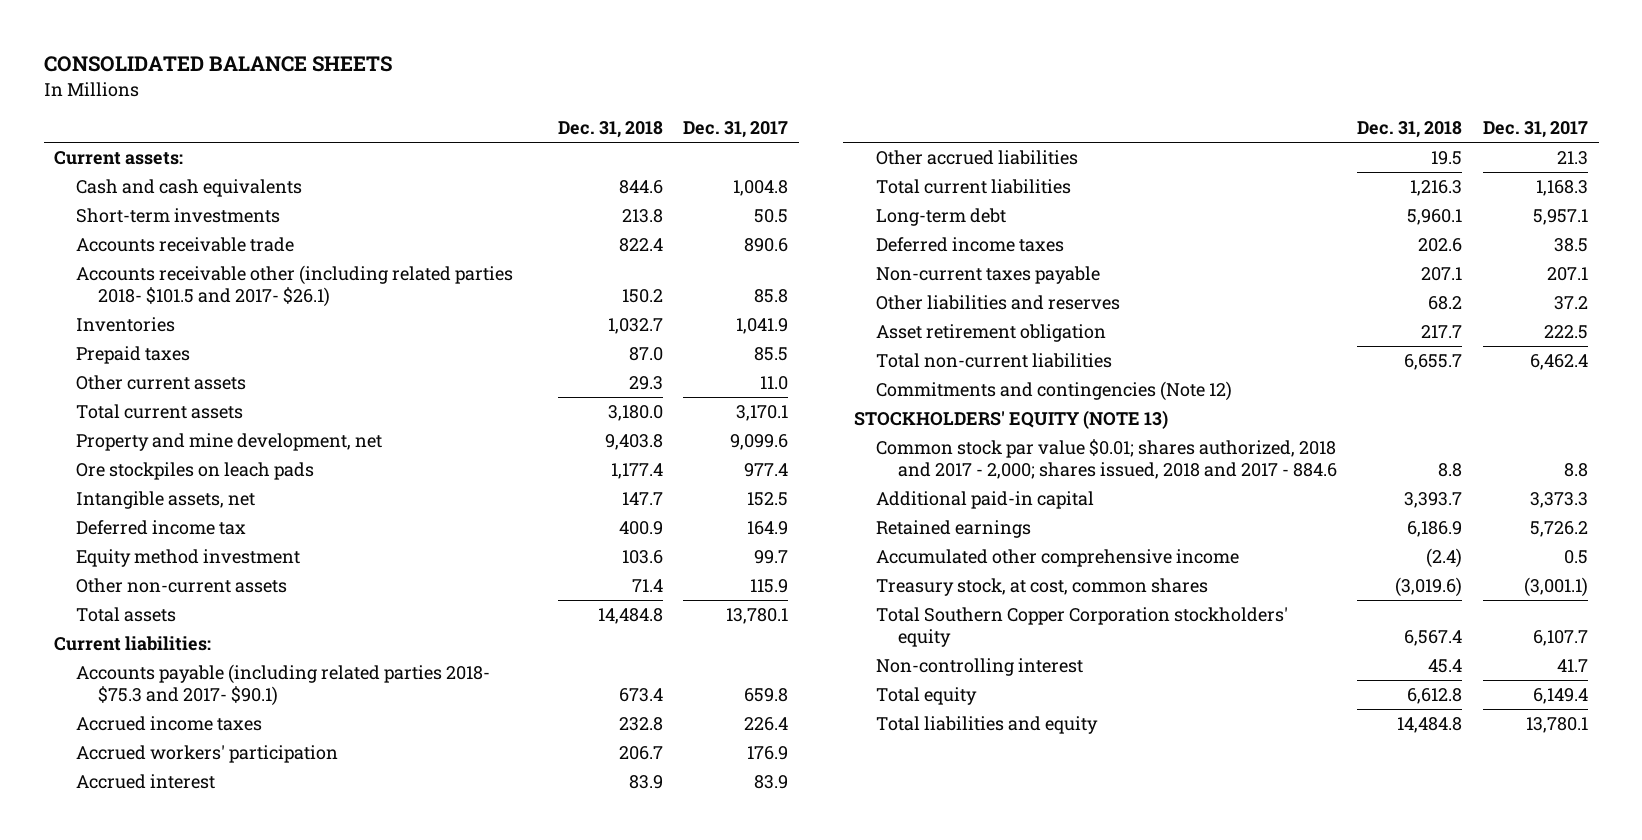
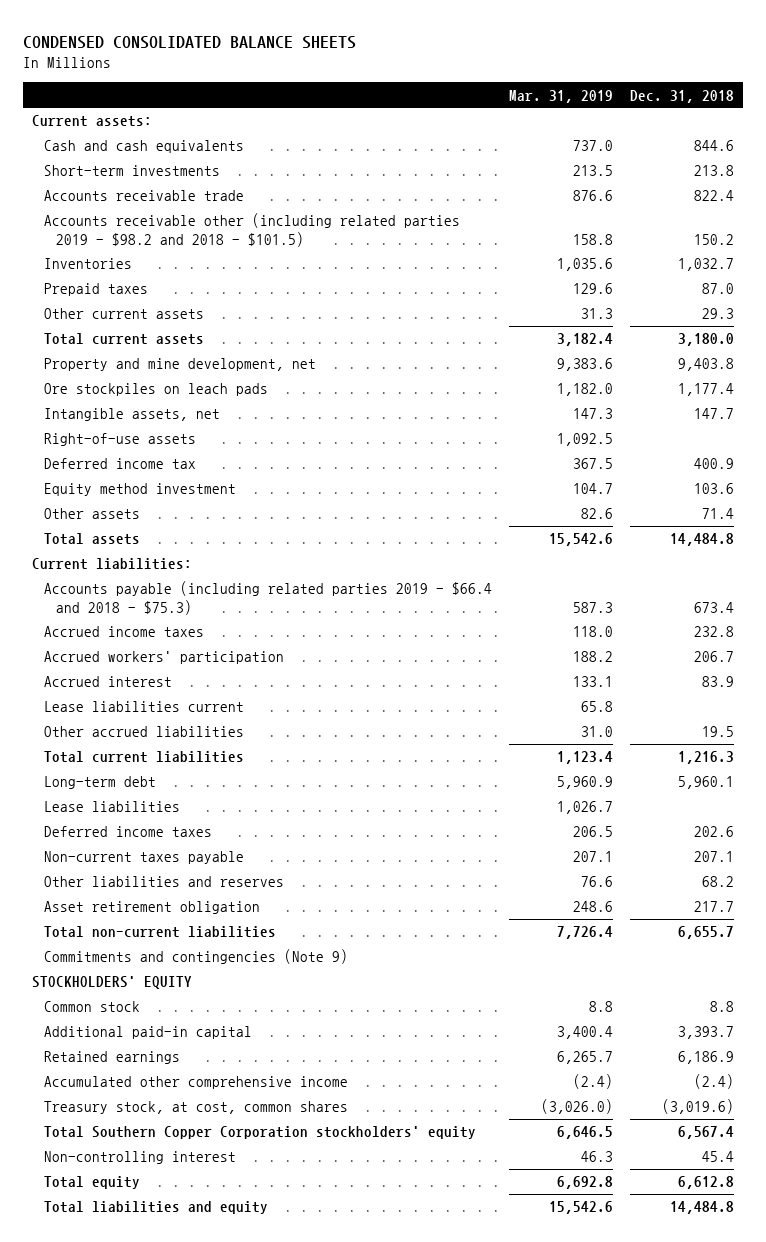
- CONSOLIDATED BALANCE SHEETS
+ CONDENSED CONSOLIDATED BALANCE SHEETS
- | Dec. 31, 2018 | Dec. 31, 2017
+ | Mar. 31, 2019 | Dec. 31, 2018
- Accounts receivable other (including related parties 2018- $101.5 and 2017- $26.1) | 150.2 | 85.8
+ Accounts receivable other (including related parties 2019 - $98.2 and 2018 - $101.5) | 158.8 | 150.2
+ Right-of-use assets | 1,092.5 |
- Other non-current assets | 71.4 | 115.9
+ Other assets | 82.6 | 71.4
- Accounts payable (including related parties 2018- $75.3 and 2017- $90.1) | 673.4 | 659.8
+ Accounts payable (including related parties 2019 - $66.4 and 2018 - $75.3) | 587.3 | 673.4
+ Lease liabilities current | 65.8 |
+ Lease liabilities | 1,026.7 |
- Commitments and contingencies (Note 12)
- STOCKHOLDERS' EQUITY (NOTE 13)
- Common stock par value $0.01; shares authorized, 2018 and 2017 - 2,000; shares issued, 2018 and 2017 - 884.6 | 8.8 | 8.8
+ Commitments and contingencies (Note 9)
+ STOCKHOLDERS' EQUITY
+ Common stock | 8.8 | 8.8

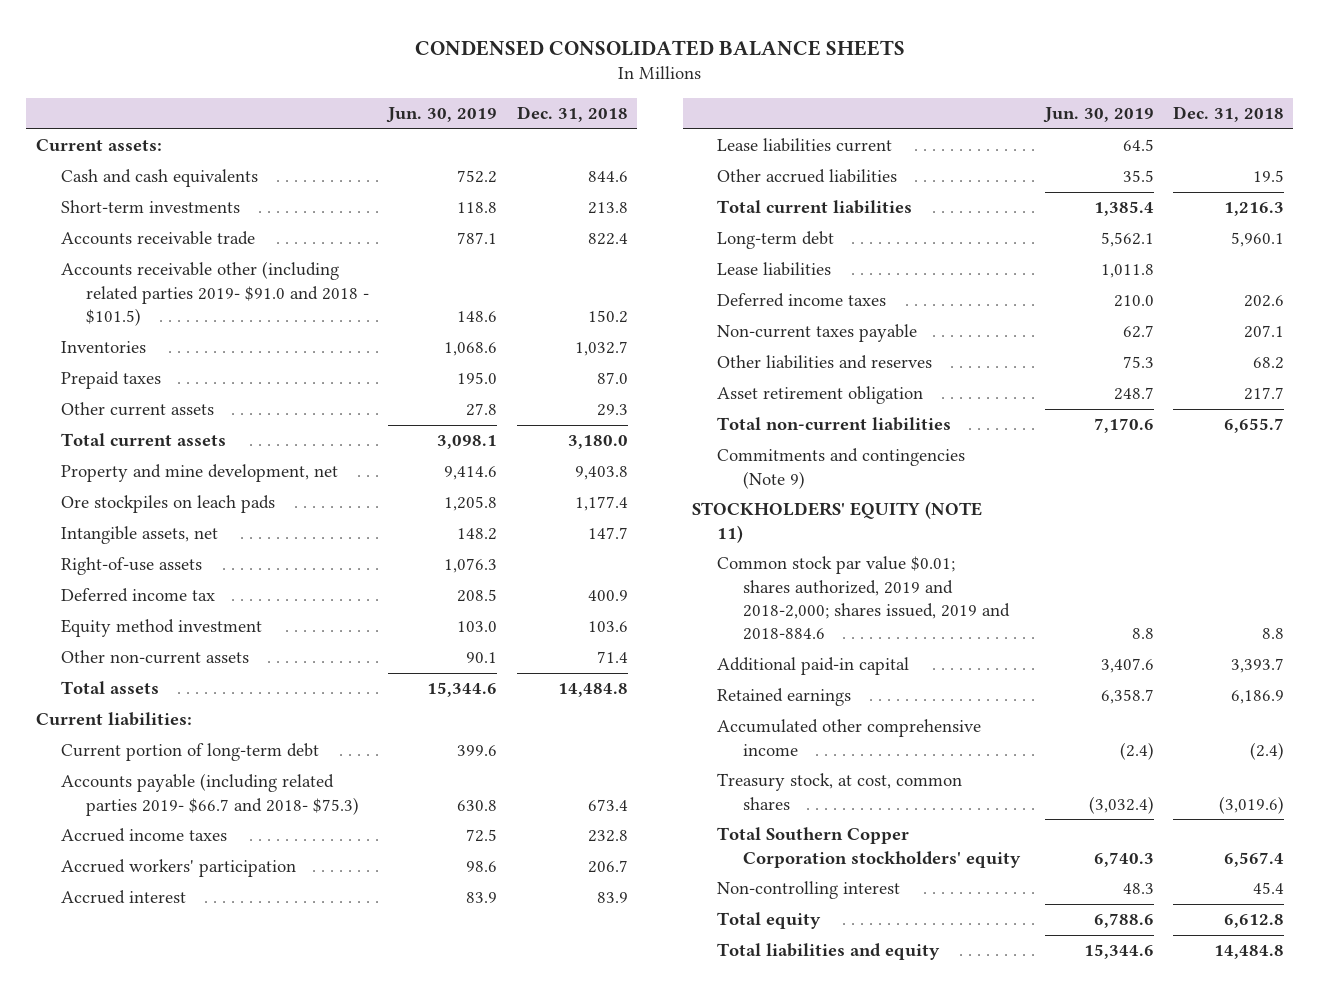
- | Mar. 31, 2019 | Dec. 31, 2018
+ | Jun. 30, 2019 | Dec. 31, 2018
- Accounts receivable other (including related parties 2019 - $98.2 and 2018 - $101.5) | 158.8 | 150.2
+ Accounts receivable other (including related parties 2019- $91.0 and 2018 - $101.5) | 148.6 | 150.2
- Other assets | 82.6 | 71.4
+ Other non-current assets | 90.1 | 71.4
- Accounts payable (including related parties 2019 - $66.4 and 2018 - $75.3) | 587.3 | 673.4
+ Current portion of long-term debt | 399.6 |
+ Accounts payable (including related parties 2019- $66.7 and 2018- $75.3) | 630.8 | 673.4
- STOCKHOLDERS' EQUITY
- Common stock | 8.8 | 8.8
+ STOCKHOLDERS' EQUITY (NOTE 11)
+ Common stock par value $0.01; shares authorized, 2019 and 2018-2,000; shares issued, 2019 and 2018-884.6 | 8.8 | 8.8

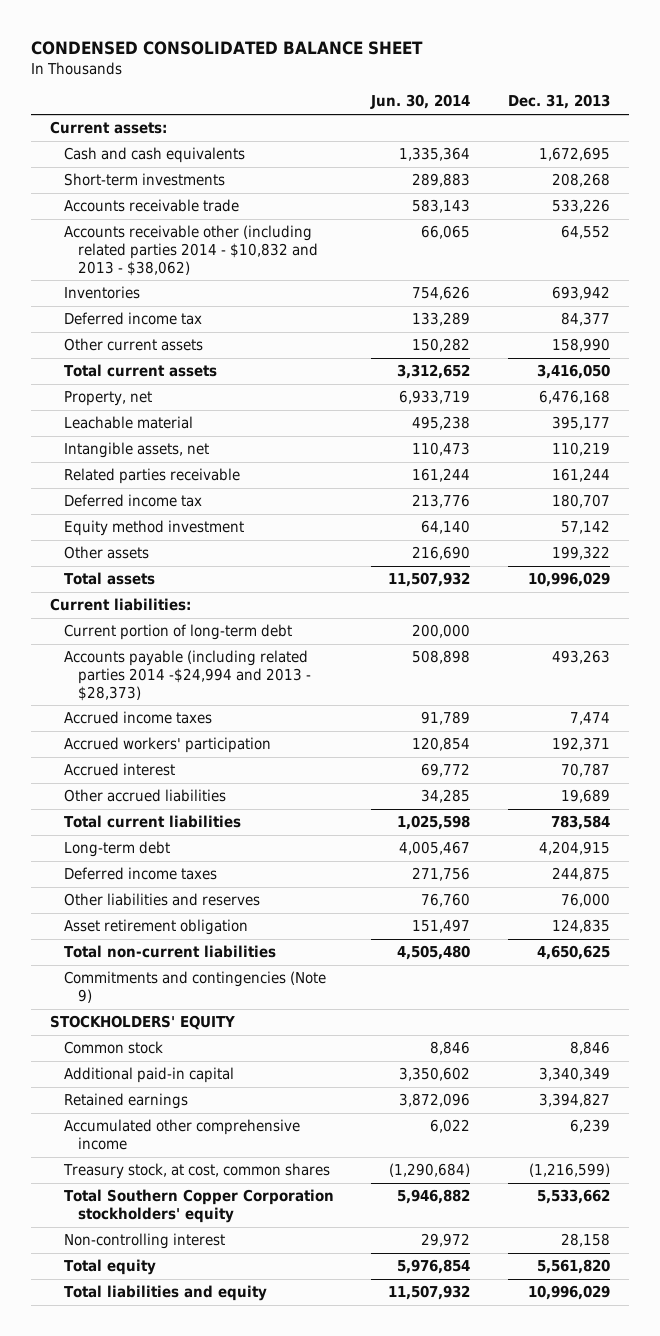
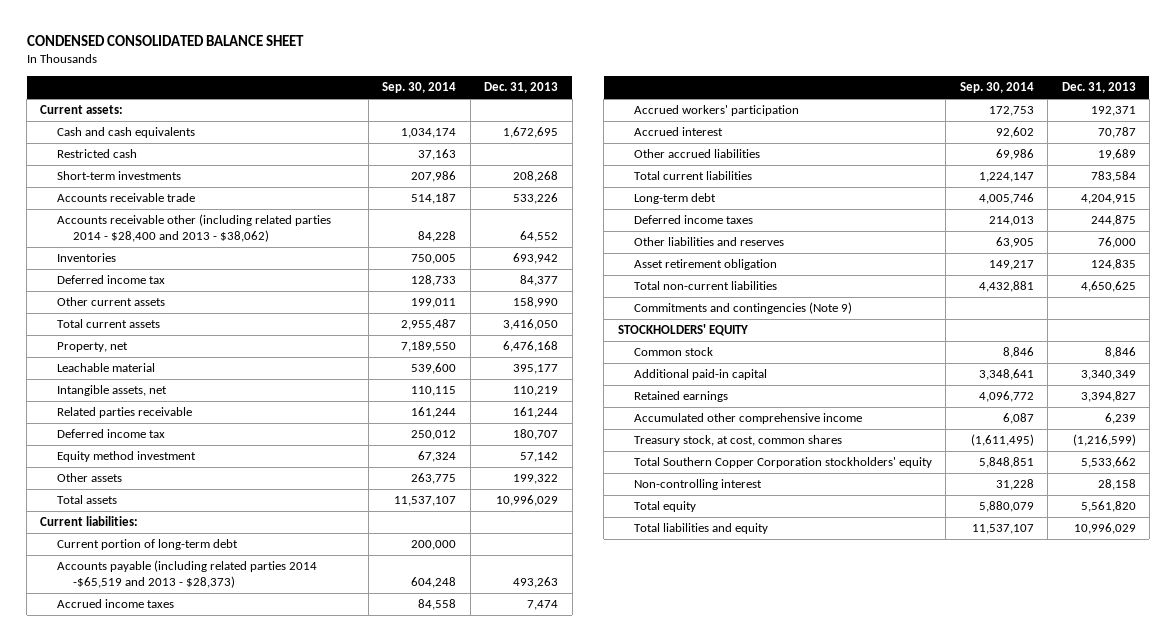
- | Jun. 30, 2014 | Dec. 31, 2013
+ | Sep. 30, 2014 | Dec. 31, 2013
+ Restricted cash | 37,163 |
- Accounts receivable other (including related parties 2014 - $10,832 and 2013 - $38,062) | 66,065 | 64,552
+ Accounts receivable other (including related parties 2014 - $28,400 and 2013 - $38,062) | 84,228 | 64,552
- Accounts payable (including related parties 2014 -$24,994 and 2013 - $28,373) | 508,898 | 493,263
+ Accounts payable (including related parties 2014 -$65,519 and 2013 - $28,373) | 604,248 | 493,263

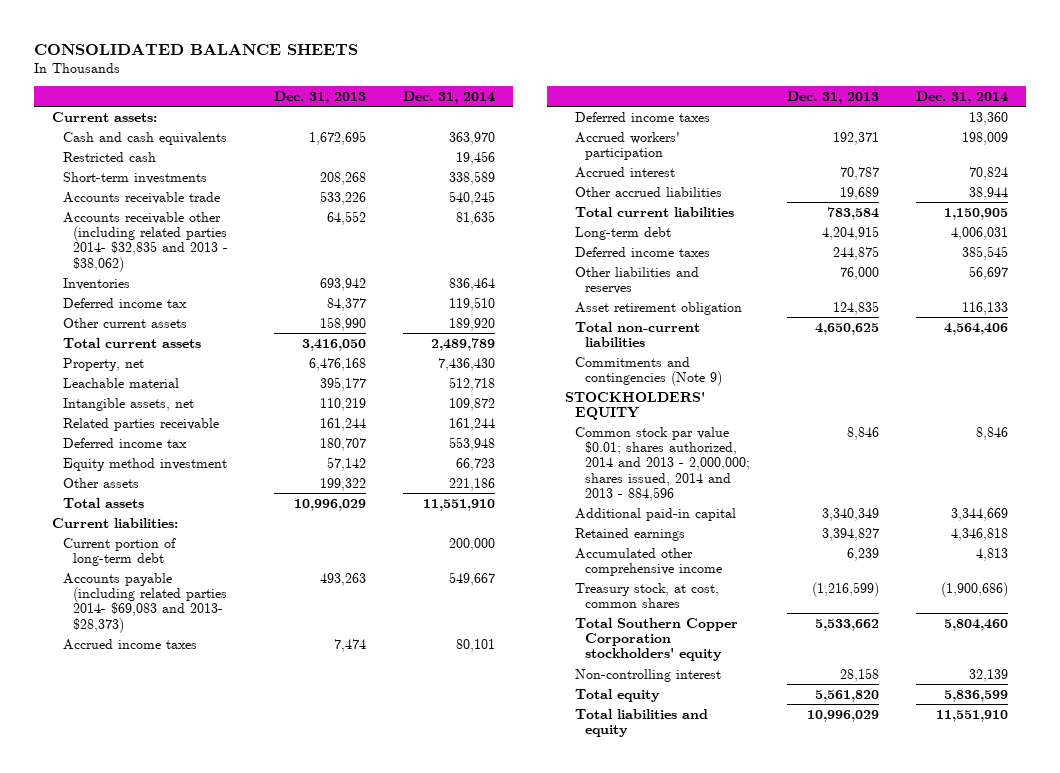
- CONDENSED CONSOLIDATED BALANCE SHEET
+ CONSOLIDATED BALANCE SHEETS
- | Sep. 30, 2014 | Dec. 31, 2013
+ | Dec. 31, 2013 | Dec. 31, 2014
- Accounts receivable other (including related parties 2014 - $28,400 and 2013 - $38,062) | 84,228 | 64,552
+ Accounts receivable other (including related parties 2014- $32,835 and 2013 - $38,062) | 64,552 | 81,635
- Accounts payable (including related parties 2014 -$65,519 and 2013 - $28,373) | 604,248 | 493,263
+ Accounts payable (including related parties 2014- $69,083 and 2013- $28,373) | 493,263 | 549,667
+ Deferred income taxes | | 13,360
- Common stock | 8,846 | 8,846
+ Common stock par value $0.01; shares authorized, 2014 and 2013 - 2,000,000; shares issued, 2014 and 2013 - 884,596 | 8,846 | 8,846

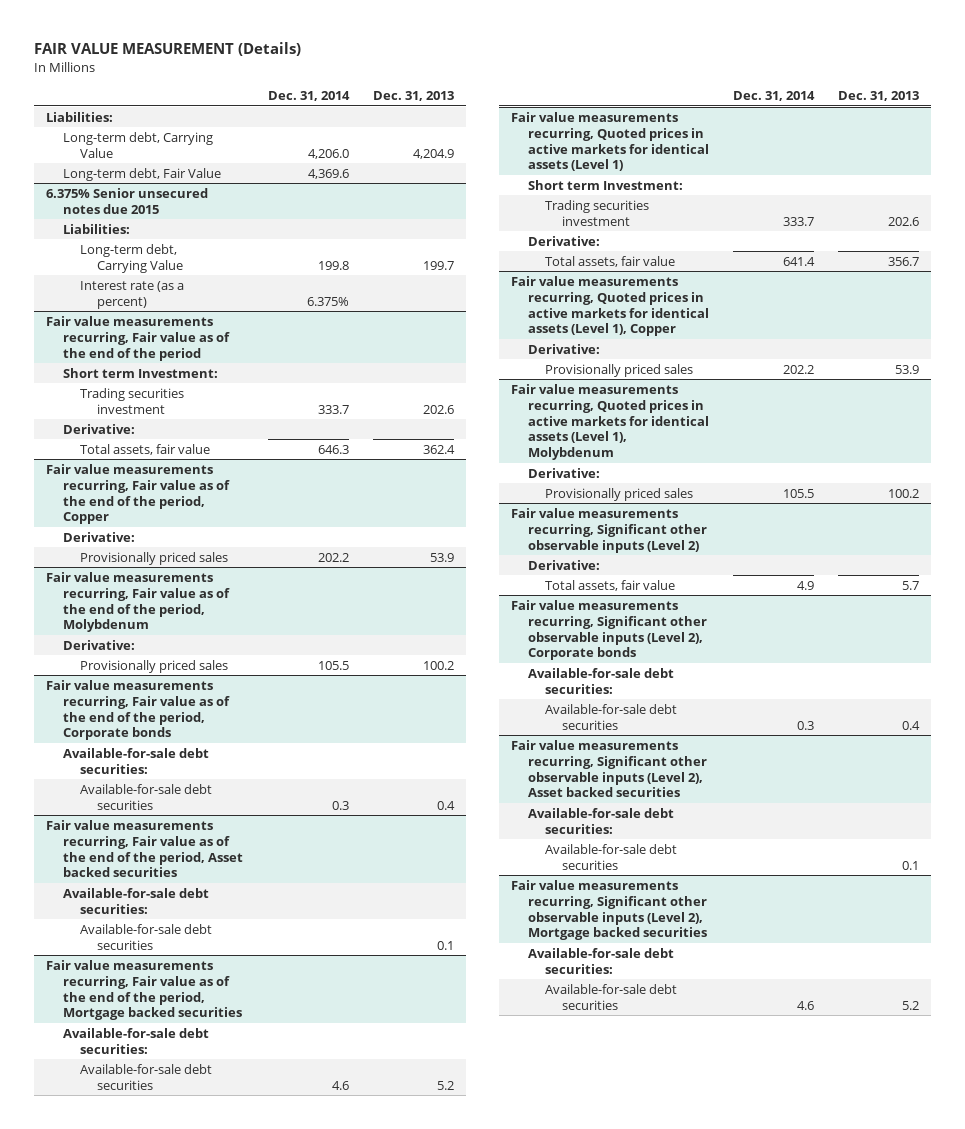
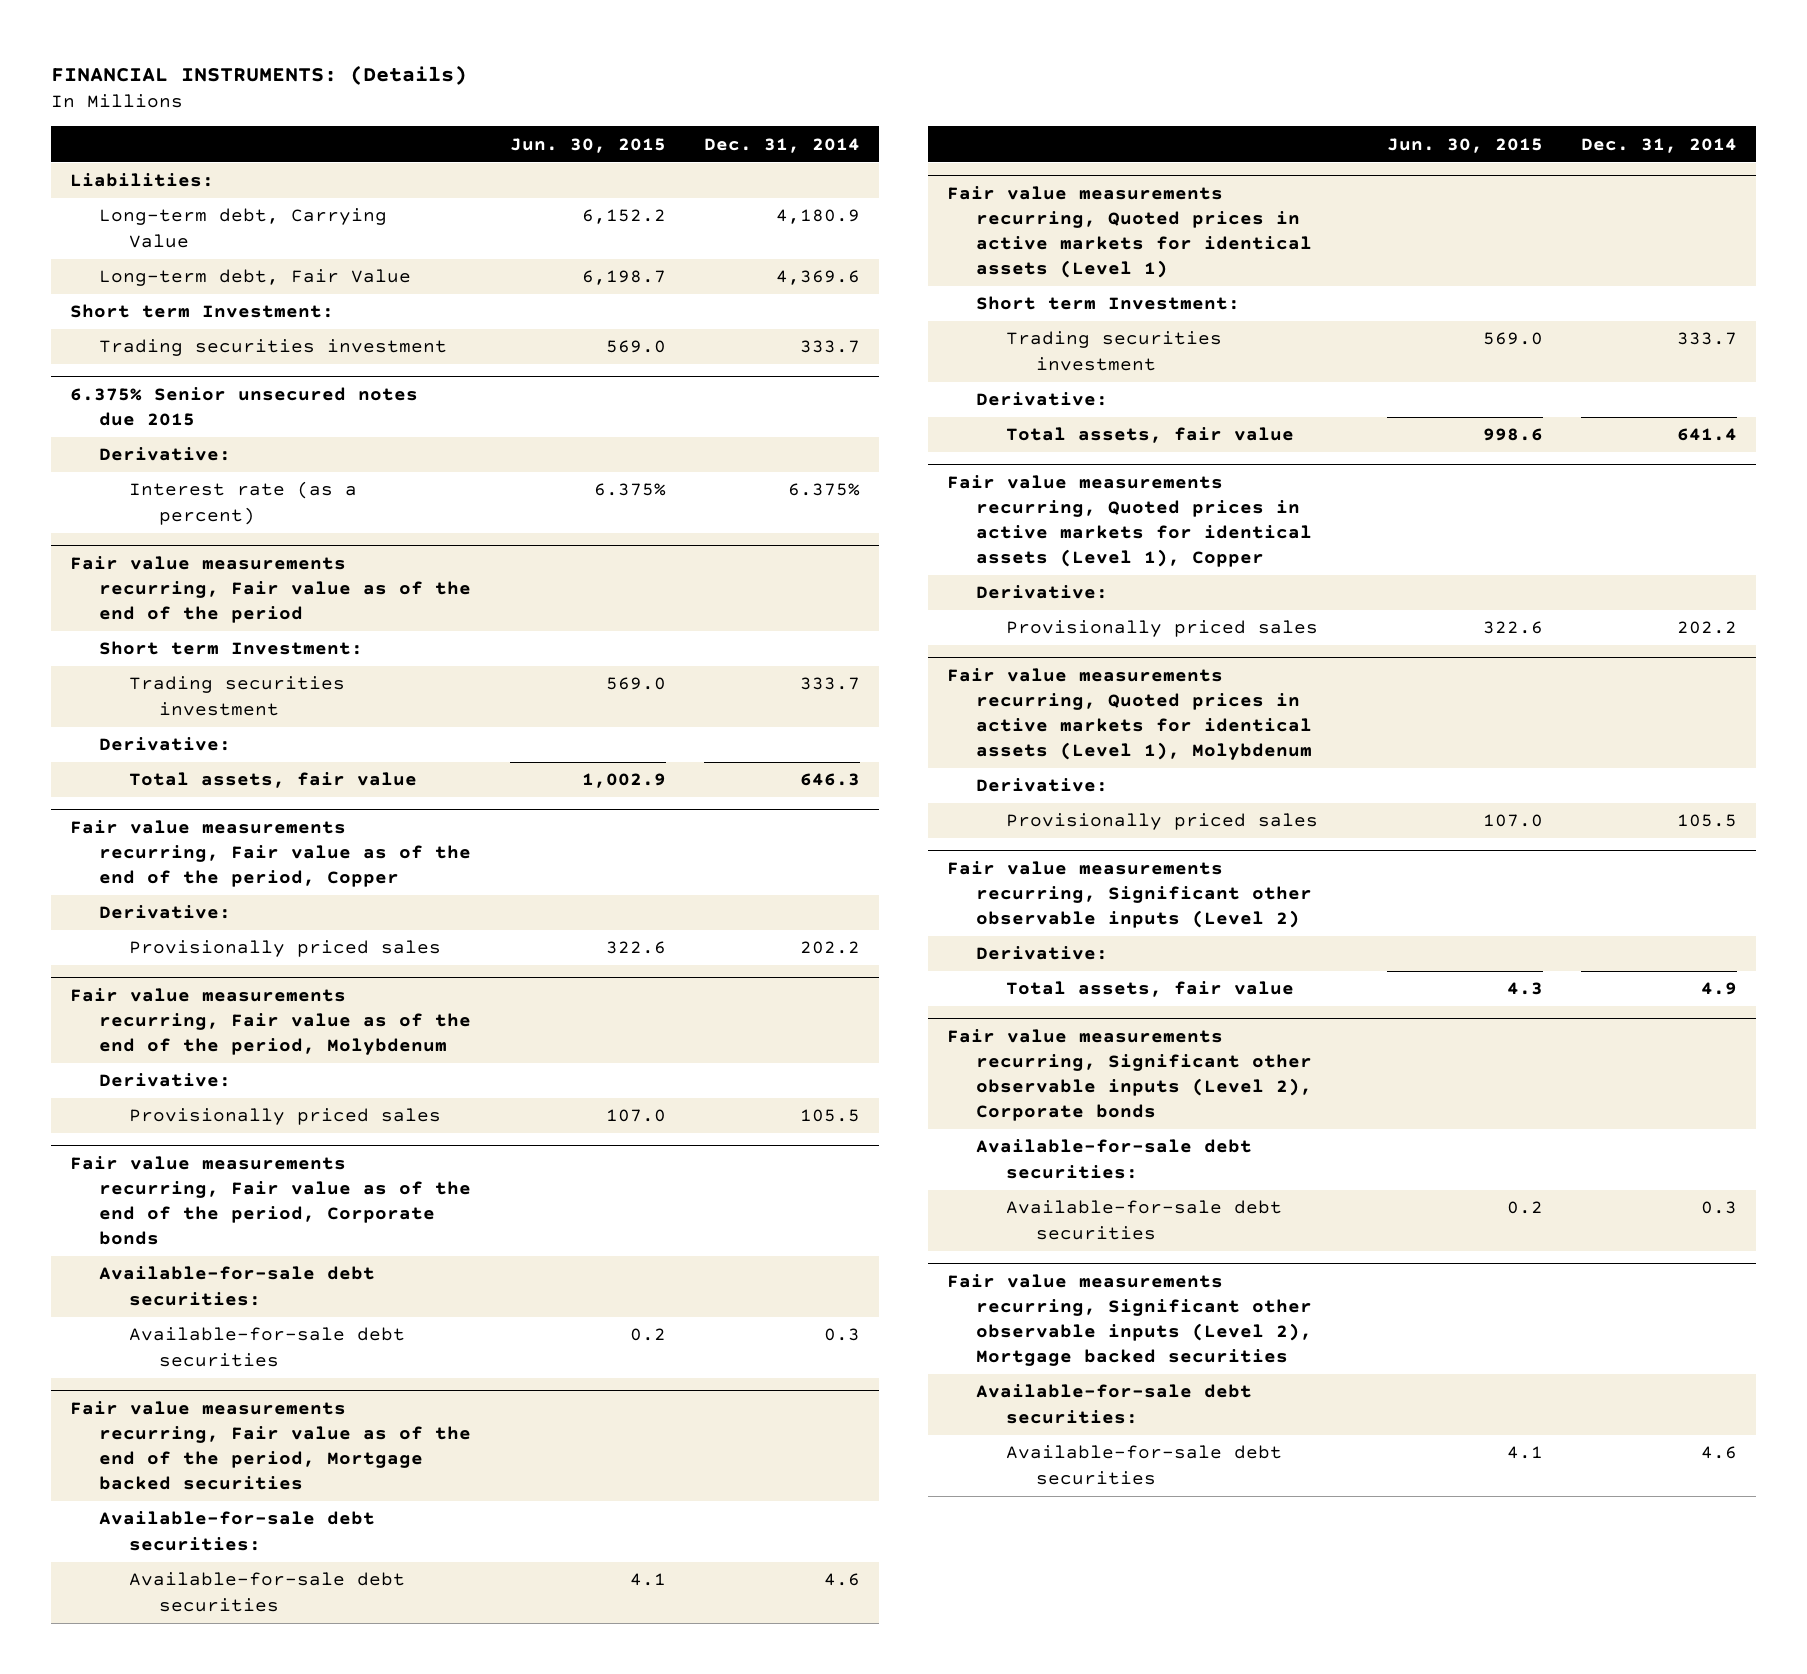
- FAIR VALUE MEASUREMENT (Details)
+ FINANCIAL INSTRUMENTS: (Details)
- | Dec. 31, 2014 | Dec. 31, 2013
+ | Jun. 30, 2015 | Dec. 31, 2014
- Long-term debt, Carrying Value | 4,206.0 | 4,204.9
+ Long-term debt, Carrying Value | 6,152.2 | 4,180.9
+ Short term Investment:
+ Trading securities investment | 569.0 | 333.7
@ 6.375% Senior unsecured notes due 2015
- Liabilities:
- Long-term debt, Carrying Value | 199.8 | 199.7
+ Derivative:
- Fair value measurements recurring, Fair value as of the end of the period, Asset backed securities
- Available-for-sale debt securities:
- Available-for-sale debt securities | | 0.1
- Fair value measurements recurring, Significant other observable inputs (Level 2), Asset backed securities
- Available-for-sale debt securities:
- Available-for-sale debt securities | | 0.1

